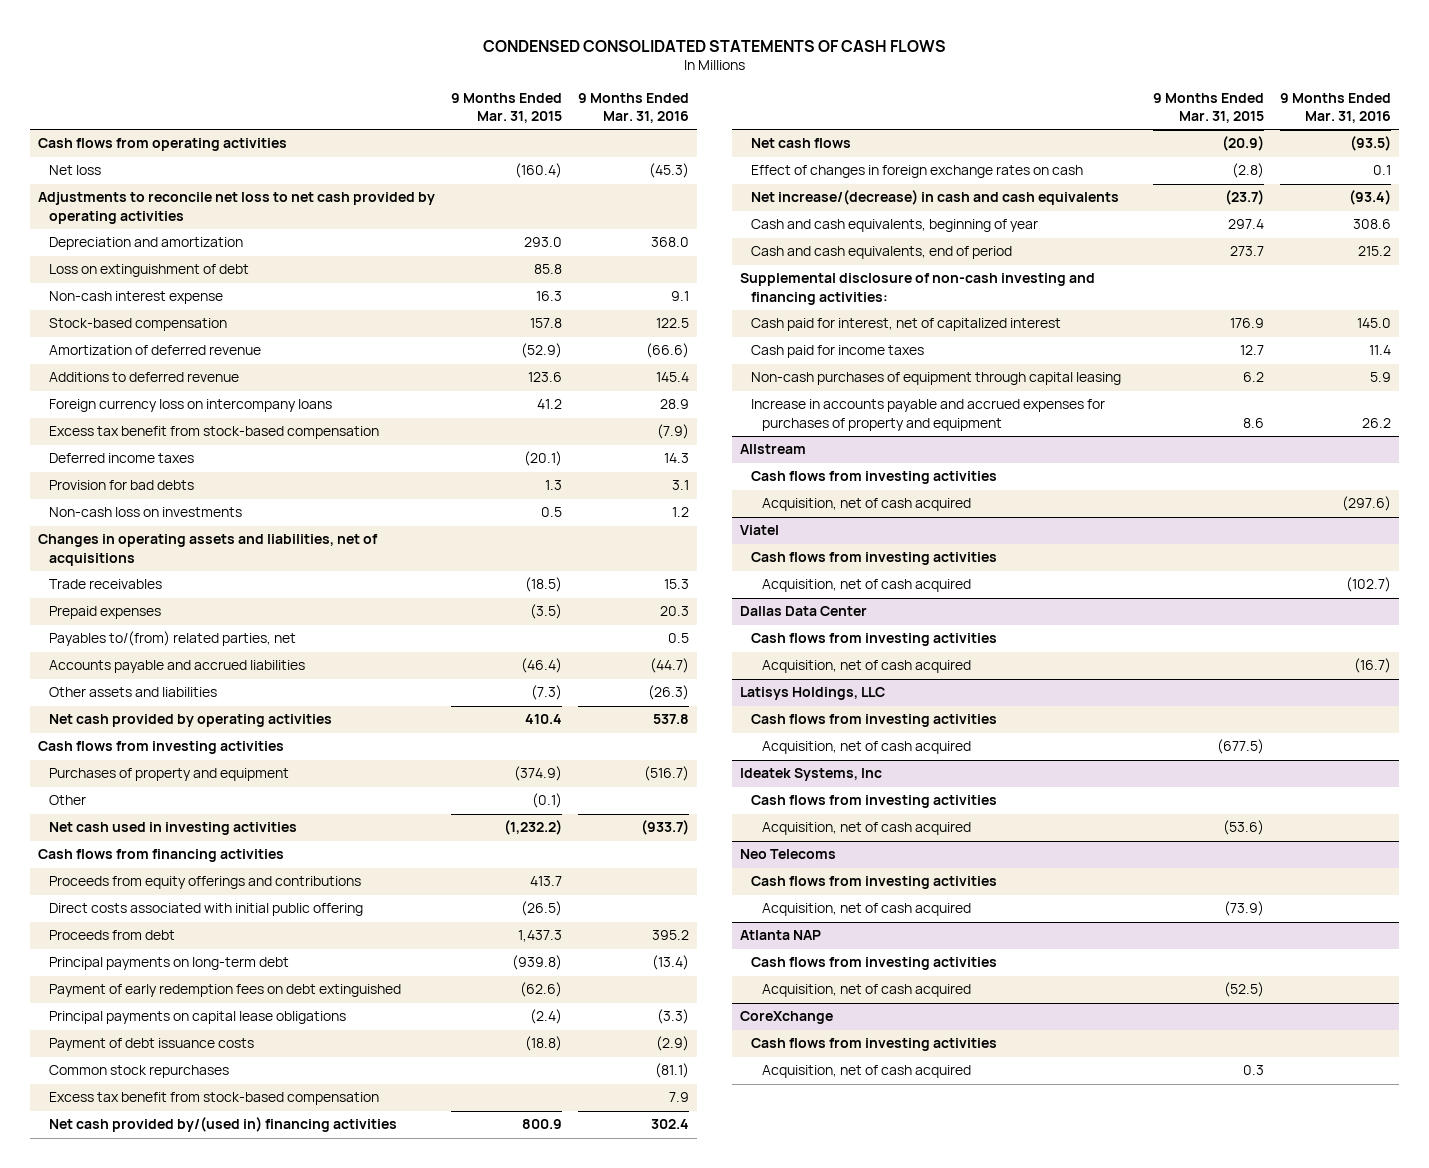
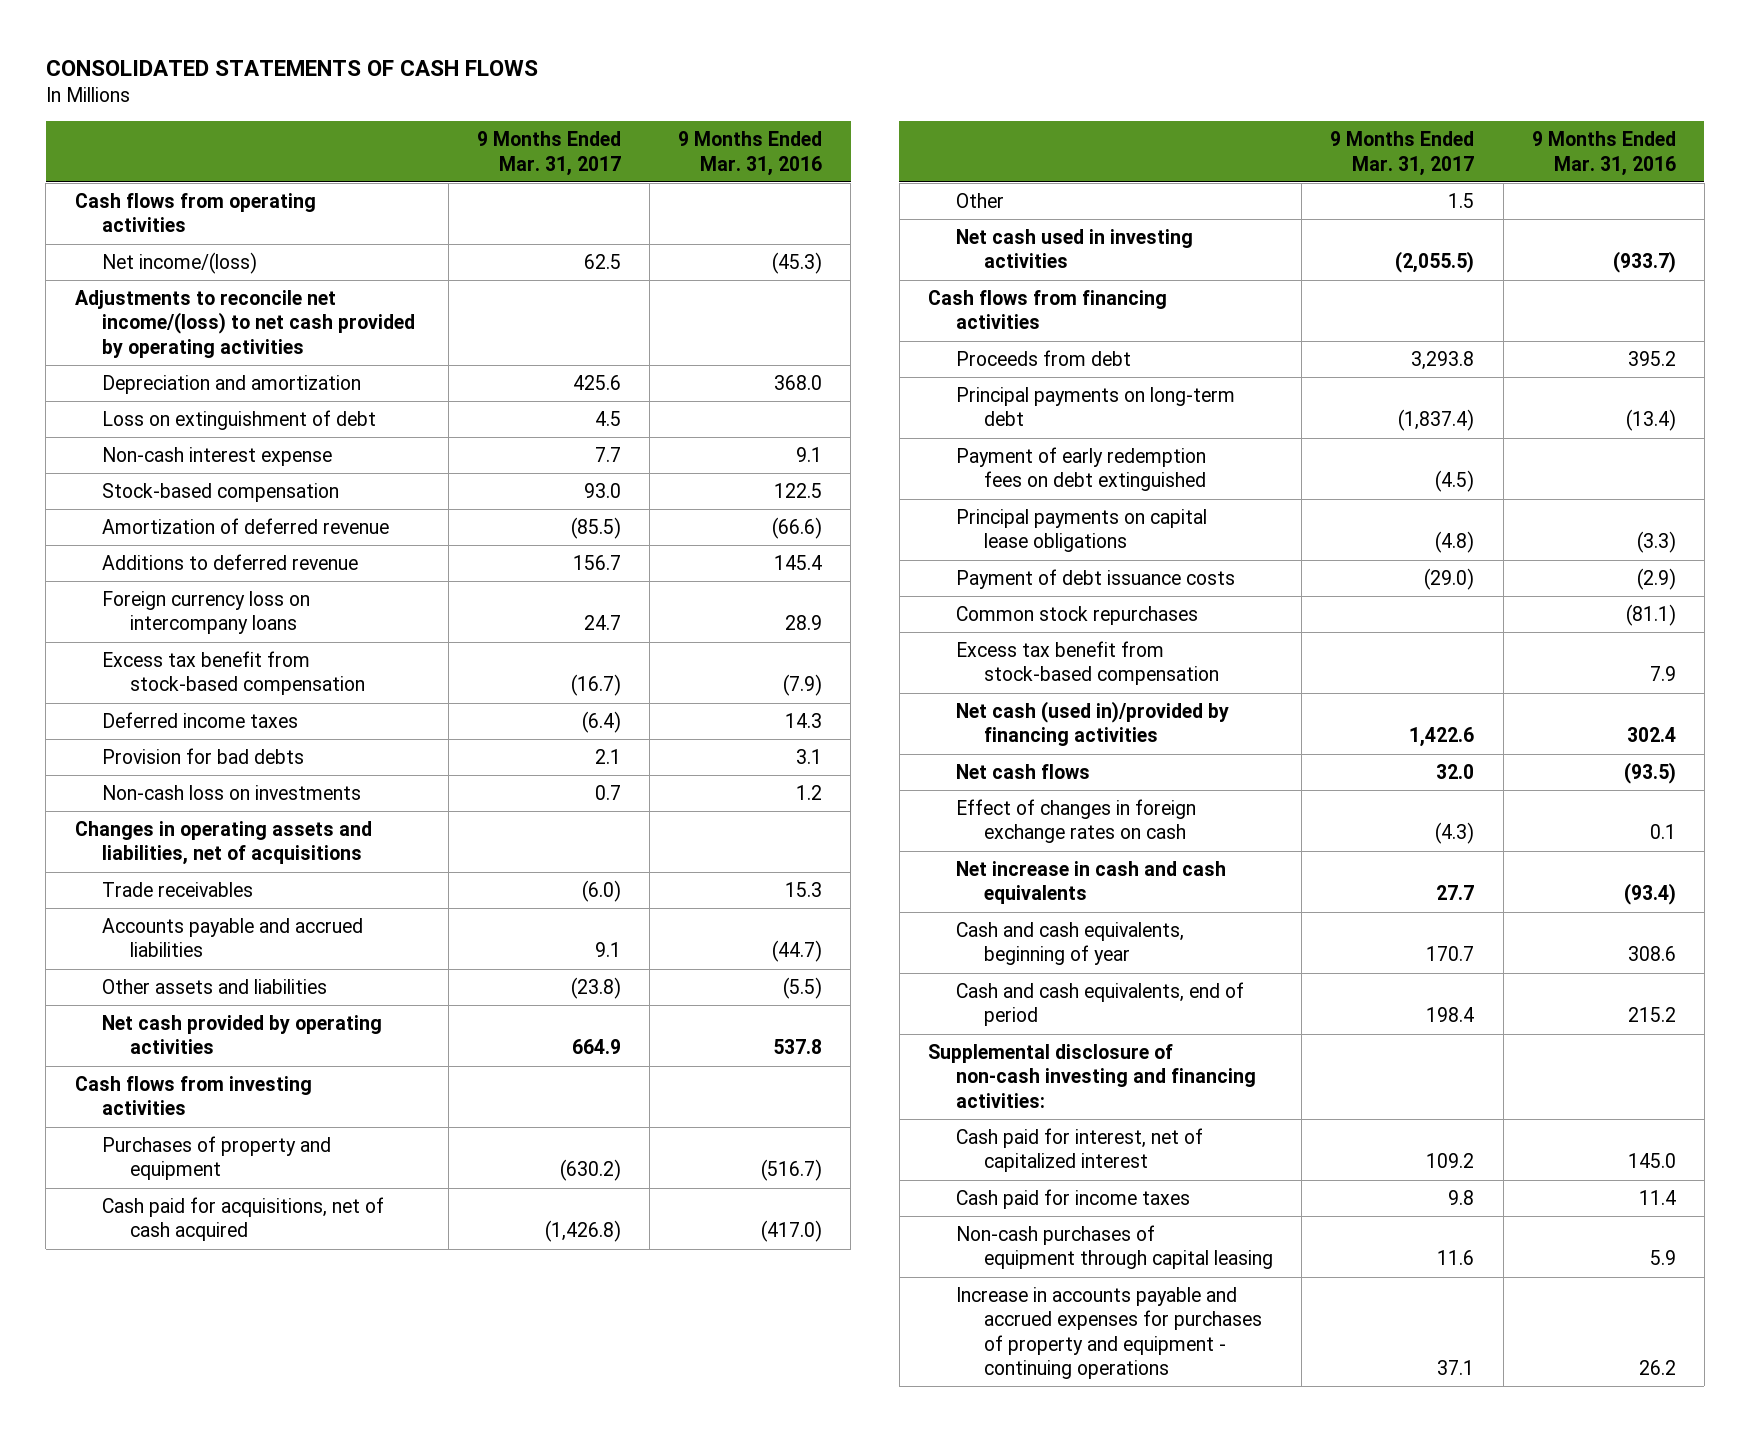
- CONDENSED CONSOLIDATED STATEMENTS OF CASH FLOWS
+ CONSOLIDATED STATEMENTS OF CASH FLOWS
- | 9 Months Ended Mar. 31, 2015 | 9 Months Ended Mar. 31, 2016
+ | 9 Months Ended Mar. 31, 2017 | 9 Months Ended Mar. 31, 2016
- Net loss | (160.4) | (45.3)
- Adjustments to reconcile net loss to net cash provided by operating activities
+ Net income/(loss) | 62.5 | (45.3)
+ Adjustments to reconcile net income/(loss) to net cash provided by operating activities
- Prepaid expenses | (3.5) | 20.3
- Payables to/(from) related parties, net | | 0.5
- Other assets and liabilities | (7.3) | (26.3)
+ Other assets and liabilities | (23.8) | (5.5)
+ Cash paid for acquisitions, net of cash acquired | (1,426.8) | (417.0)
- Proceeds from equity offerings and contributions | 413.7 |
- Direct costs associated with initial public offering | (26.5) |
- Net cash provided by/(used in) financing activities | 800.9 | 302.4
+ Net cash (used in)/provided by financing activities | 1,422.6 | 302.4
- Net increase/(decrease) in cash and cash equivalents | (23.7) | (93.4)
+ Net increase in cash and cash equivalents | 27.7 | (93.4)
- Increase in accounts payable and accrued expenses for purchases of property and equipment | 8.6 | 26.2
- Allstream
- Cash flows from investing activities
- Acquisition, net of cash acquired | | (297.6)
- Viatel
- Cash flows from investing activities
- Acquisition, net of cash acquired | | (102.7)
- Dallas Data Center
- Cash flows from investing activities
- Acquisition, net of cash acquired | | (16.7)
- Latisys Holdings, LLC
- Cash flows from investing activities
- Acquisition, net of cash acquired | (677.5) |
- Ideatek Systems, Inc
- Cash flows from investing activities
- Acquisition, net of cash acquired | (53.6) |
- Neo Telecoms
- Cash flows from investing activities
- Acquisition, net of cash acquired | (73.9) |
- Atlanta NAP
- Cash flows from investing activities
- Acquisition, net of cash acquired | (52.5) |
- CoreXchange
- Cash flows from investing activities
- Acquisition, net of cash acquired | 0.3 |
+ Increase in accounts payable and accrued expenses for purchases of property and equipment - continuing operations | 37.1 | 26.2

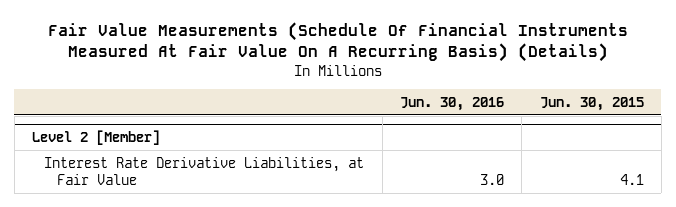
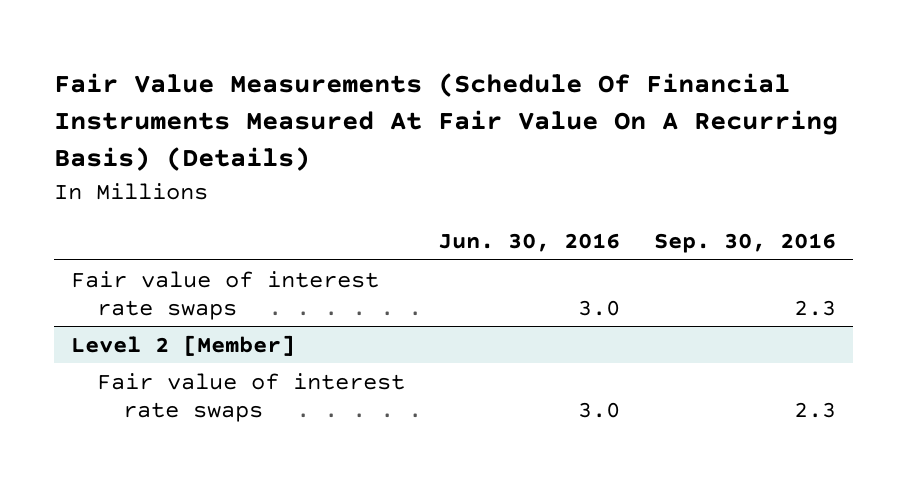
- | Jun. 30, 2016 | Jun. 30, 2015
+ | Jun. 30, 2016 | Sep. 30, 2016
+ Fair value of interest rate swaps | 3.0 | 2.3
@ Level 2 [Member]
- Interest Rate Derivative Liabilities, at Fair Value | 3.0 | 4.1
+ Fair value of interest rate swaps | 3.0 | 2.3

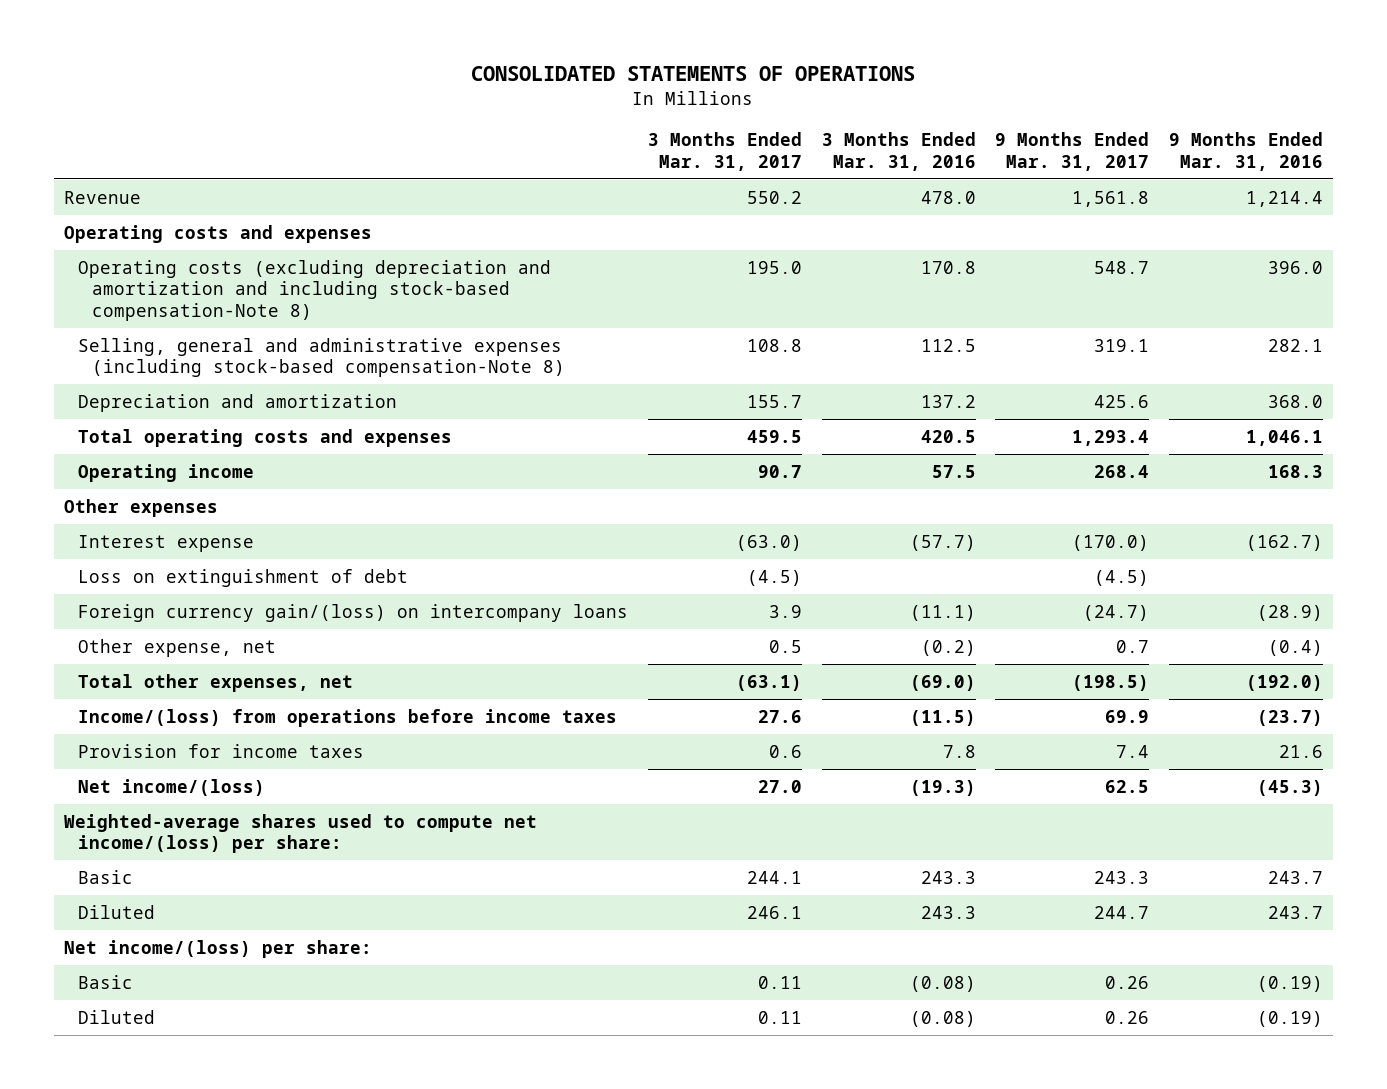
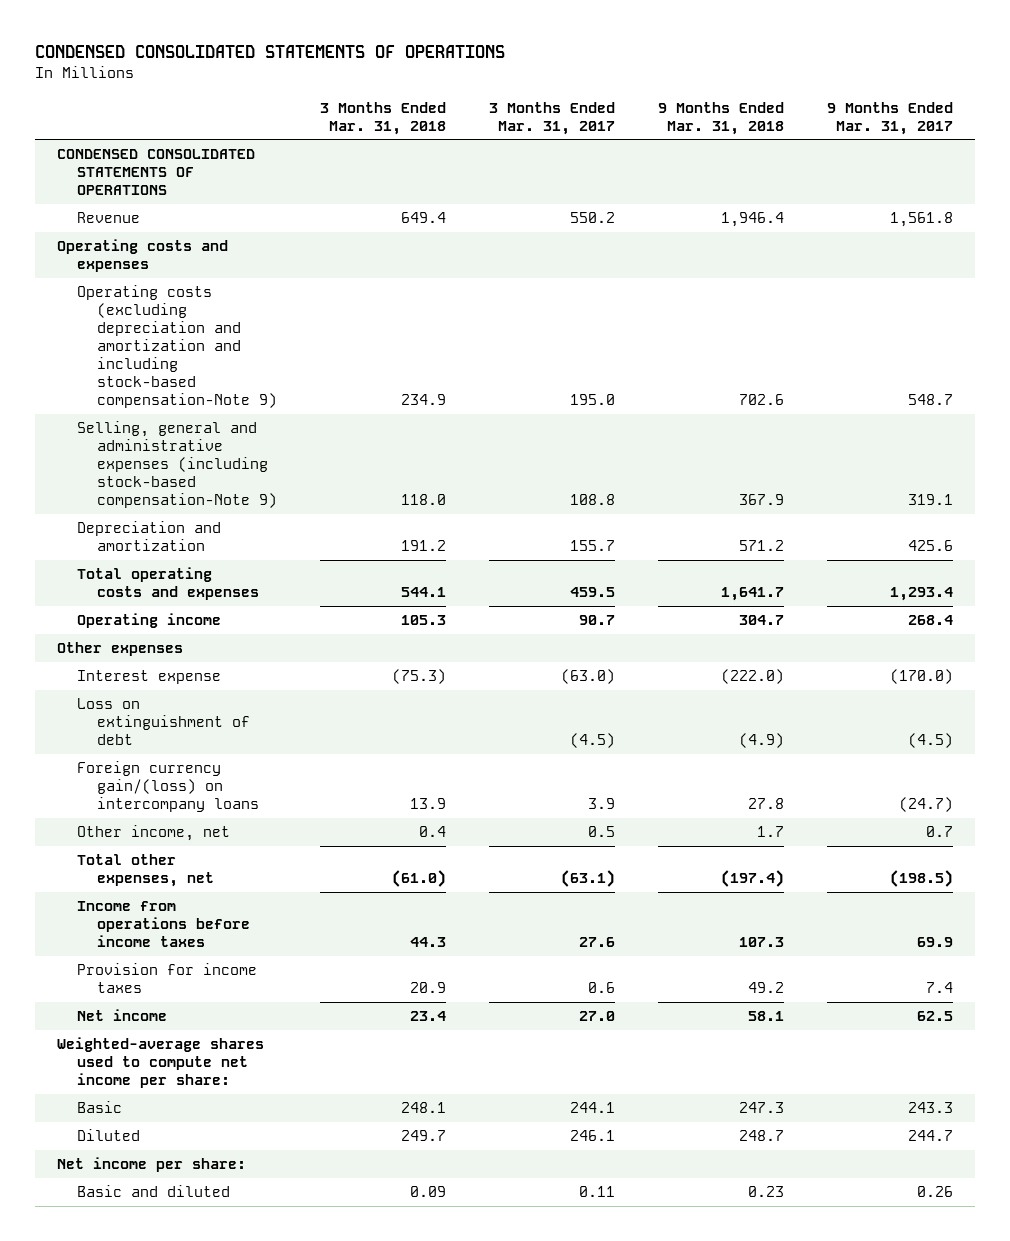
- CONSOLIDATED STATEMENTS OF OPERATIONS
+ CONDENSED CONSOLIDATED STATEMENTS OF OPERATIONS
- | 3 Months Ended Mar. 31, 2017 | 3 Months Ended Mar. 31, 2016 | 9 Months Ended Mar. 31, 2017 | 9 Months Ended Mar. 31, 2016
+ | 3 Months Ended Mar. 31, 2018 | 3 Months Ended Mar. 31, 2017 | 9 Months Ended Mar. 31, 2018 | 9 Months Ended Mar. 31, 2017
+ CONDENSED CONSOLIDATED STATEMENTS OF OPERATIONS
- Operating costs (excluding depreciation and amortization and including stock-based compensation-Note 8) | 195.0 | 170.8 | 548.7 | 396.0
- Selling, general and administrative expenses (including stock-based compensation-Note 8) | 108.8 | 112.5 | 319.1 | 282.1
+ Operating costs (excluding depreciation and amortization and including stock-based compensation-Note 9) | 234.9 | 195.0 | 702.6 | 548.7
+ Selling, general and administrative expenses (including stock-based compensation-Note 9) | 118.0 | 108.8 | 367.9 | 319.1
- Other expense, net | 0.5 | (0.2) | 0.7 | (0.4)
+ Other income, net | 0.4 | 0.5 | 1.7 | 0.7
- Income/(loss) from operations before income taxes | 27.6 | (11.5) | 69.9 | (23.7)
+ Income from operations before income taxes | 44.3 | 27.6 | 107.3 | 69.9
- Net income/(loss) | 27.0 | (19.3) | 62.5 | (45.3)
- Weighted-average shares used to compute net income/(loss) per share:
+ Net income | 23.4 | 27.0 | 58.1 | 62.5
+ Weighted-average shares used to compute net income per share:
- Net income/(loss) per share:
- Basic | 0.11 | (0.08) | 0.26 | (0.19)
- Diluted | 0.11 | (0.08) | 0.26 | (0.19)
+ Net income per share:
+ Basic and diluted | 0.09 | 0.11 | 0.23 | 0.26

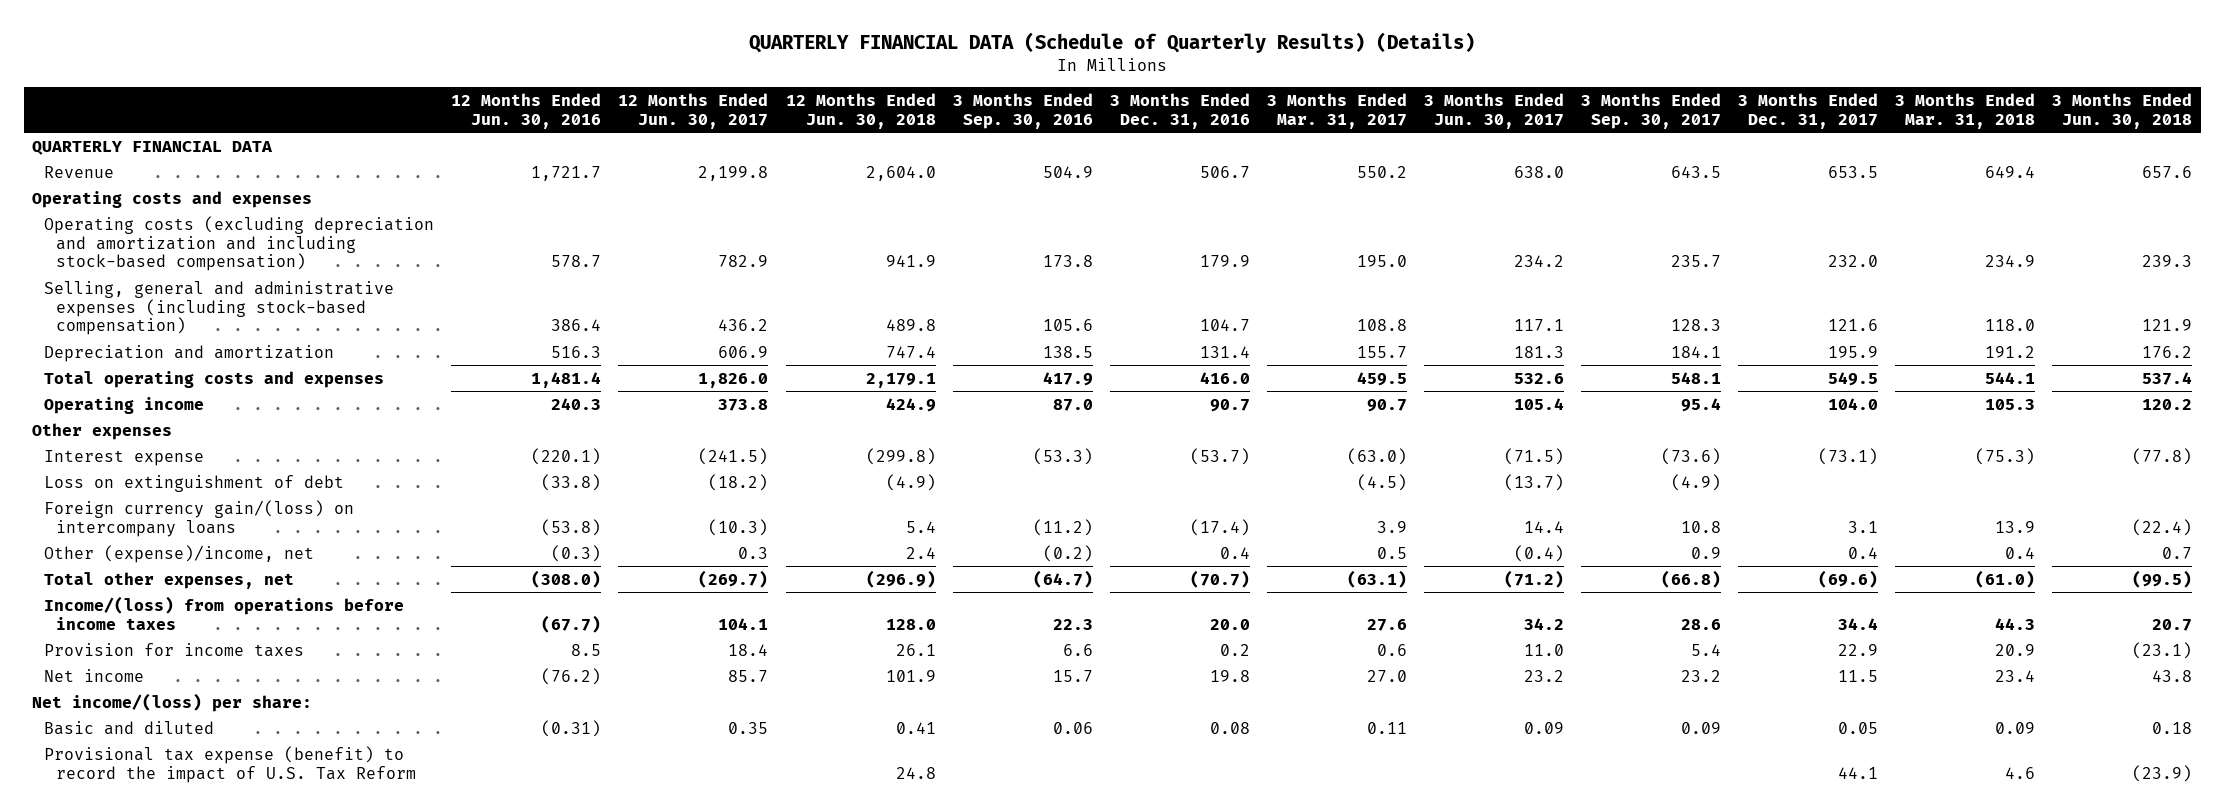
- CONDENSED CONSOLIDATED STATEMENTS OF OPERATIONS
+ QUARTERLY FINANCIAL DATA (Schedule of Quarterly Results) (Details)
- | 3 Months Ended Mar. 31, 2018 | 3 Months Ended Mar. 31, 2017 | 9 Months Ended Mar. 31, 2018 | 9 Months Ended Mar. 31, 2017
+ | 12 Months Ended Jun. 30, 2016 | 12 Months Ended Jun. 30, 2017 | 12 Months Ended Jun. 30, 2018 | 3 Months Ended Sep. 30, 2016 | 3 Months Ended Dec. 31, 2016 | 3 Months Ended Mar. 31, 2017 | 3 Months Ended Jun. 30, 2017 | 3 Months Ended Sep. 30, 2017 | 3 Months Ended Dec. 31, 2017 | 3 Months Ended Mar. 31, 2018 | 3 Months Ended Jun. 30, 2018
- CONDENSED CONSOLIDATED STATEMENTS OF OPERATIONS
+ QUARTERLY FINANCIAL DATA
- Operating costs (excluding depreciation and amortization and including stock-based compensation-Note 9) | 234.9 | 195.0 | 702.6 | 548.7
- Selling, general and administrative expenses (including stock-based compensation-Note 9) | 118.0 | 108.8 | 367.9 | 319.1
+ Operating costs (excluding depreciation and amortization and including stock-based compensation) | 578.7 | 782.9 | 941.9 | 173.8 | 179.9 | 195.0 | 234.2 | 235.7 | 232.0 | 234.9 | 239.3
+ Selling, general and administrative expenses (including stock-based compensation) | 386.4 | 436.2 | 489.8 | 105.6 | 104.7 | 108.8 | 117.1 | 128.3 | 121.6 | 118.0 | 121.9
- Other income, net | 0.4 | 0.5 | 1.7 | 0.7
+ Other (expense)/income, net | (0.3) | 0.3 | 2.4 | (0.2) | 0.4 | 0.5 | (0.4) | 0.9 | 0.4 | 0.4 | 0.7
- Income from operations before income taxes | 44.3 | 27.6 | 107.3 | 69.9
+ Income/(loss) from operations before income taxes | (67.7) | 104.1 | 128.0 | 22.3 | 20.0 | 27.6 | 34.2 | 28.6 | 34.4 | 44.3 | 20.7
- Weighted-average shares used to compute net income per share:
- Basic | 248.1 | 244.1 | 247.3 | 243.3
- Diluted | 249.7 | 246.1 | 248.7 | 244.7
- Net income per share:
+ Net income/(loss) per share:
+ Provisional tax expense (benefit) to record the impact of U.S. Tax Reform | | | 24.8 | | | | | | 44.1 | 4.6 | (23.9)

